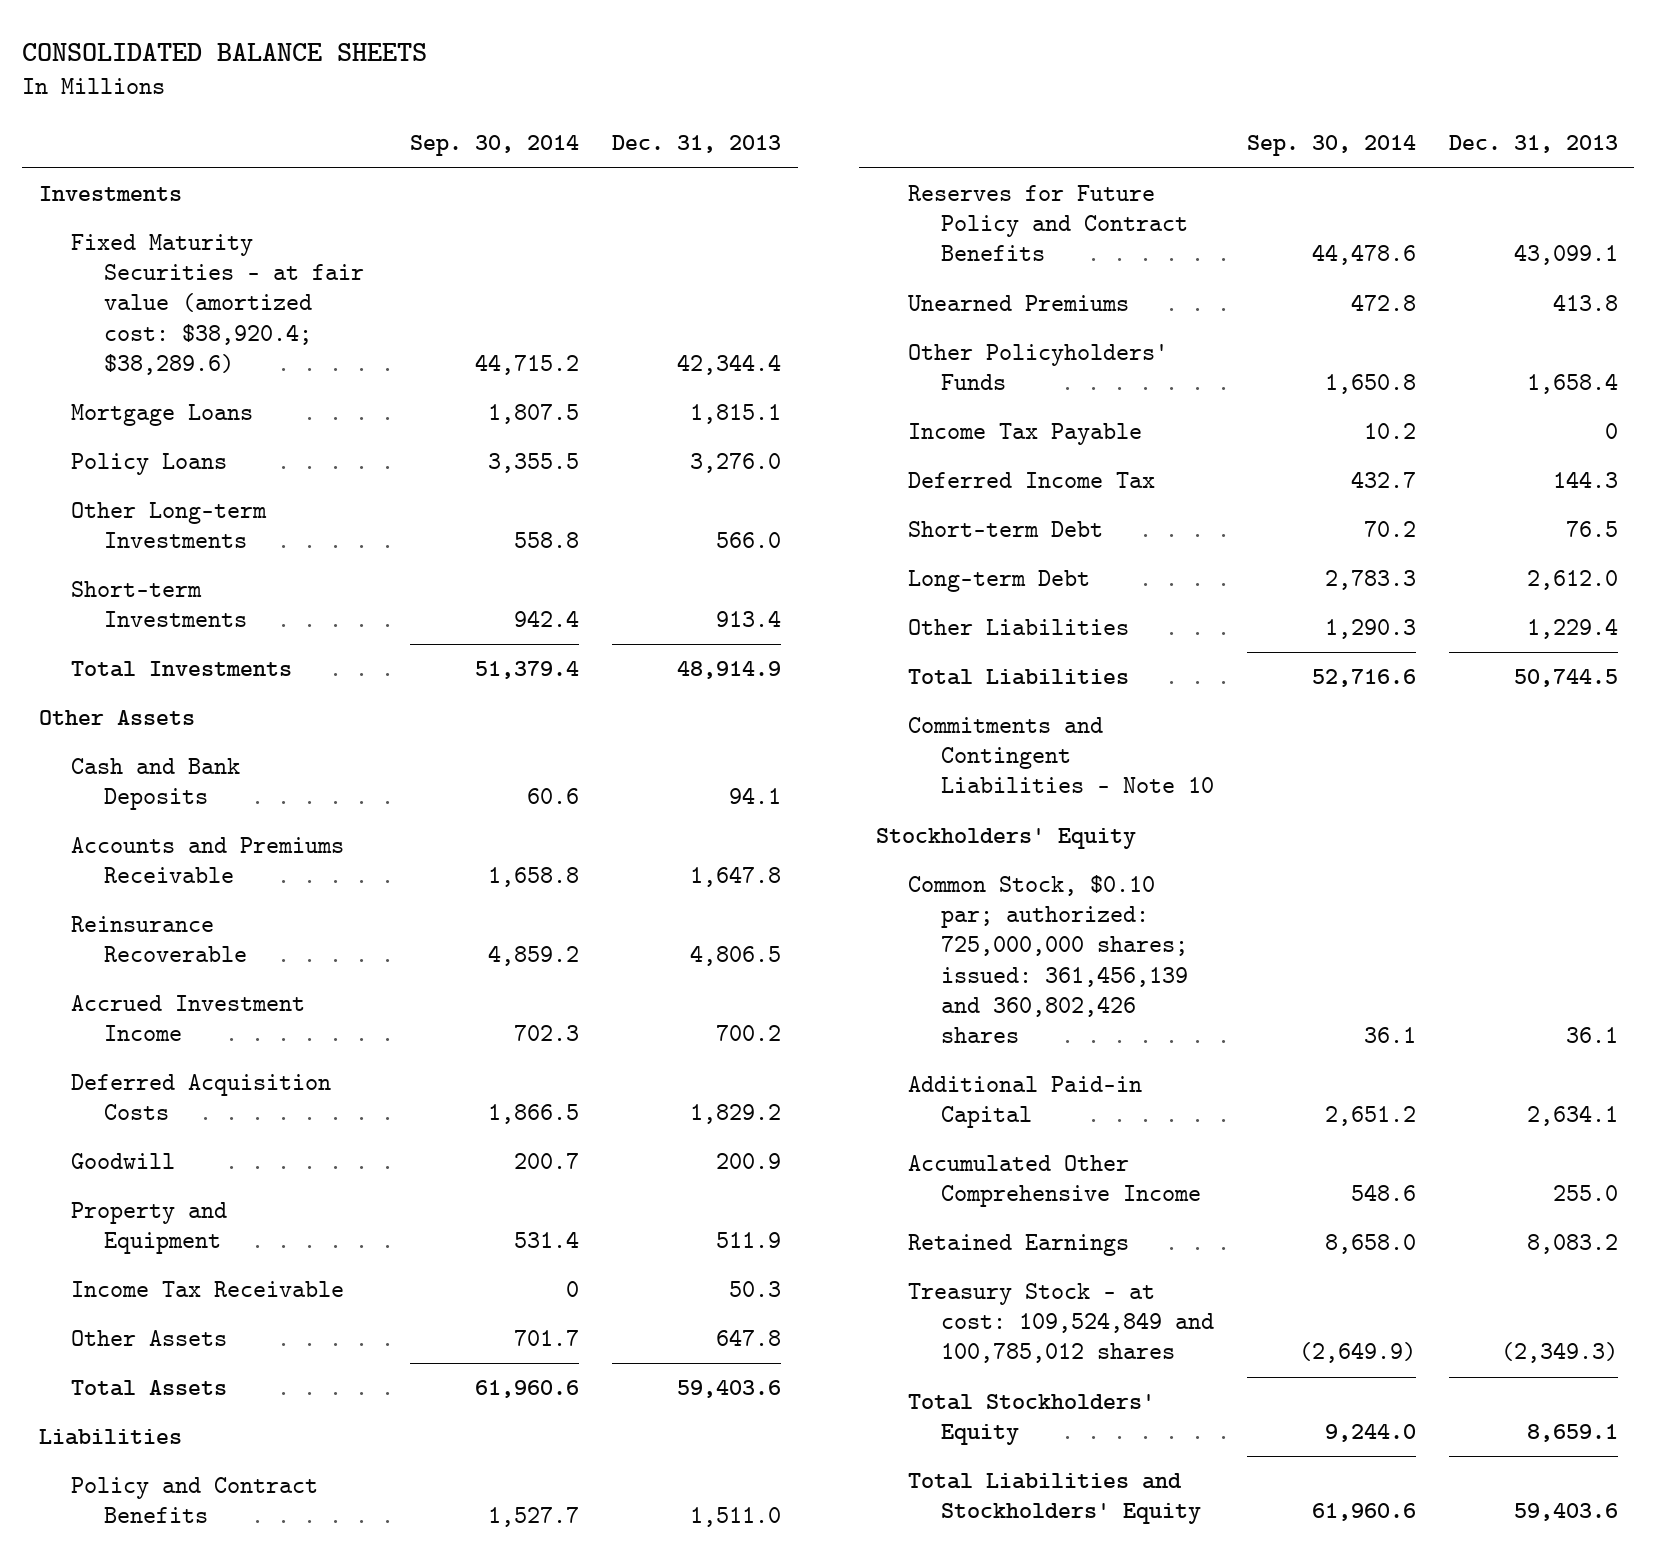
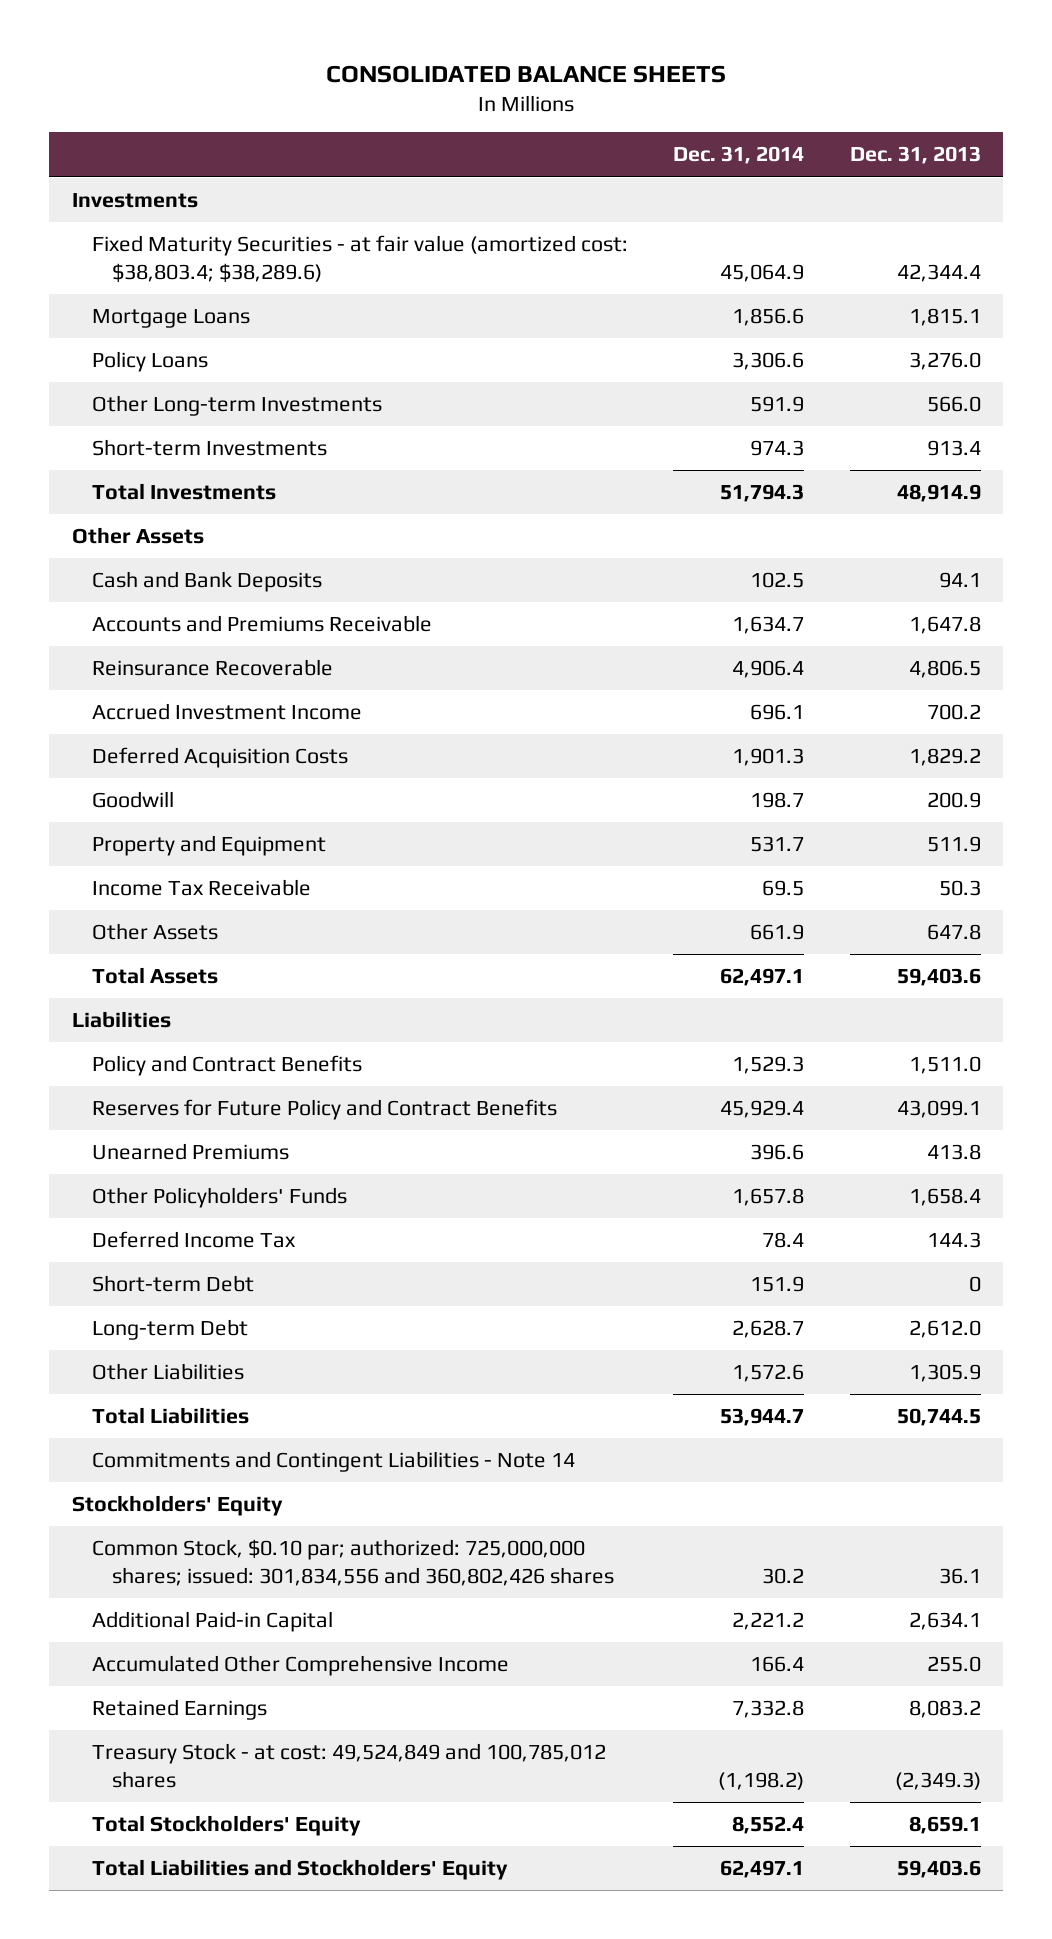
- | Sep. 30, 2014 | Dec. 31, 2013
+ | Dec. 31, 2014 | Dec. 31, 2013
- Fixed Maturity Securities - at fair value (amortized cost: $38,920.4; $38,289.6) | 44,715.2 | 42,344.4
+ Fixed Maturity Securities - at fair value (amortized cost: $38,803.4; $38,289.6) | 45,064.9 | 42,344.4
- Income Tax Payable | 10.2 | 0
- Short-term Debt | 70.2 | 76.5
+ Short-term Debt | 151.9 | 0
- Other Liabilities | 1,290.3 | 1,229.4
+ Other Liabilities | 1,572.6 | 1,305.9
- Commitments and Contingent Liabilities - Note 10
+ Commitments and Contingent Liabilities - Note 14
- Common Stock, $0.10 par; authorized: 725,000,000 shares; issued: 361,456,139 and 360,802,426 shares | 36.1 | 36.1
+ Common Stock, $0.10 par; authorized: 725,000,000 shares; issued: 301,834,556 and 360,802,426 shares | 30.2 | 36.1
- Treasury Stock - at cost: 109,524,849 and 100,785,012 shares | (2,649.9) | (2,349.3)
+ Treasury Stock - at cost: 49,524,849 and 100,785,012 shares | (1,198.2) | (2,349.3)

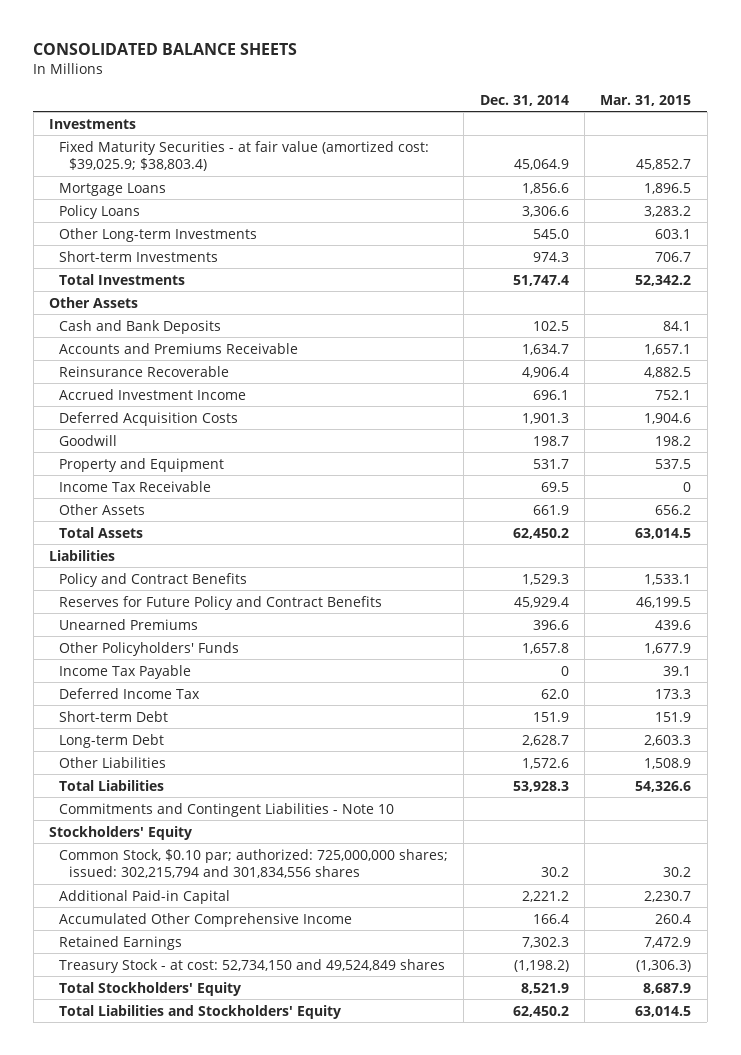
- | Dec. 31, 2014 | Dec. 31, 2013
+ | Dec. 31, 2014 | Mar. 31, 2015
- Fixed Maturity Securities - at fair value (amortized cost: $38,803.4; $38,289.6) | 45,064.9 | 42,344.4
+ Fixed Maturity Securities - at fair value (amortized cost: $39,025.9; $38,803.4) | 45,064.9 | 45,852.7
- Other Long-term Investments | 591.9 | 566.0
+ Other Long-term Investments | 545.0 | 603.1
- Total Investments | 51,794.3 | 48,914.9
+ Total Investments | 51,747.4 | 52,342.2
- Total Assets | 62,497.1 | 59,403.6
+ Total Assets | 62,450.2 | 63,014.5
- Deferred Income Tax | 78.4 | 144.3
+ Income Tax Payable | 0 | 39.1
+ Deferred Income Tax | 62.0 | 173.3
- Total Liabilities | 53,944.7 | 50,744.5
- Commitments and Contingent Liabilities - Note 14
+ Total Liabilities | 53,928.3 | 54,326.6
+ Commitments and Contingent Liabilities - Note 10
- Common Stock, $0.10 par; authorized: 725,000,000 shares; issued: 301,834,556 and 360,802,426 shares | 30.2 | 36.1
+ Common Stock, $0.10 par; authorized: 725,000,000 shares; issued: 302,215,794 and 301,834,556 shares | 30.2 | 30.2
- Retained Earnings | 7,332.8 | 8,083.2
- Treasury Stock - at cost: 49,524,849 and 100,785,012 shares | (1,198.2) | (2,349.3)
- Total Stockholders' Equity | 8,552.4 | 8,659.1
- Total Liabilities and Stockholders' Equity | 62,497.1 | 59,403.6
+ Retained Earnings | 7,302.3 | 7,472.9
+ Treasury Stock - at cost: 52,734,150 and 49,524,849 shares | (1,198.2) | (1,306.3)
+ Total Stockholders' Equity | 8,521.9 | 8,687.9
+ Total Liabilities and Stockholders' Equity | 62,450.2 | 63,014.5

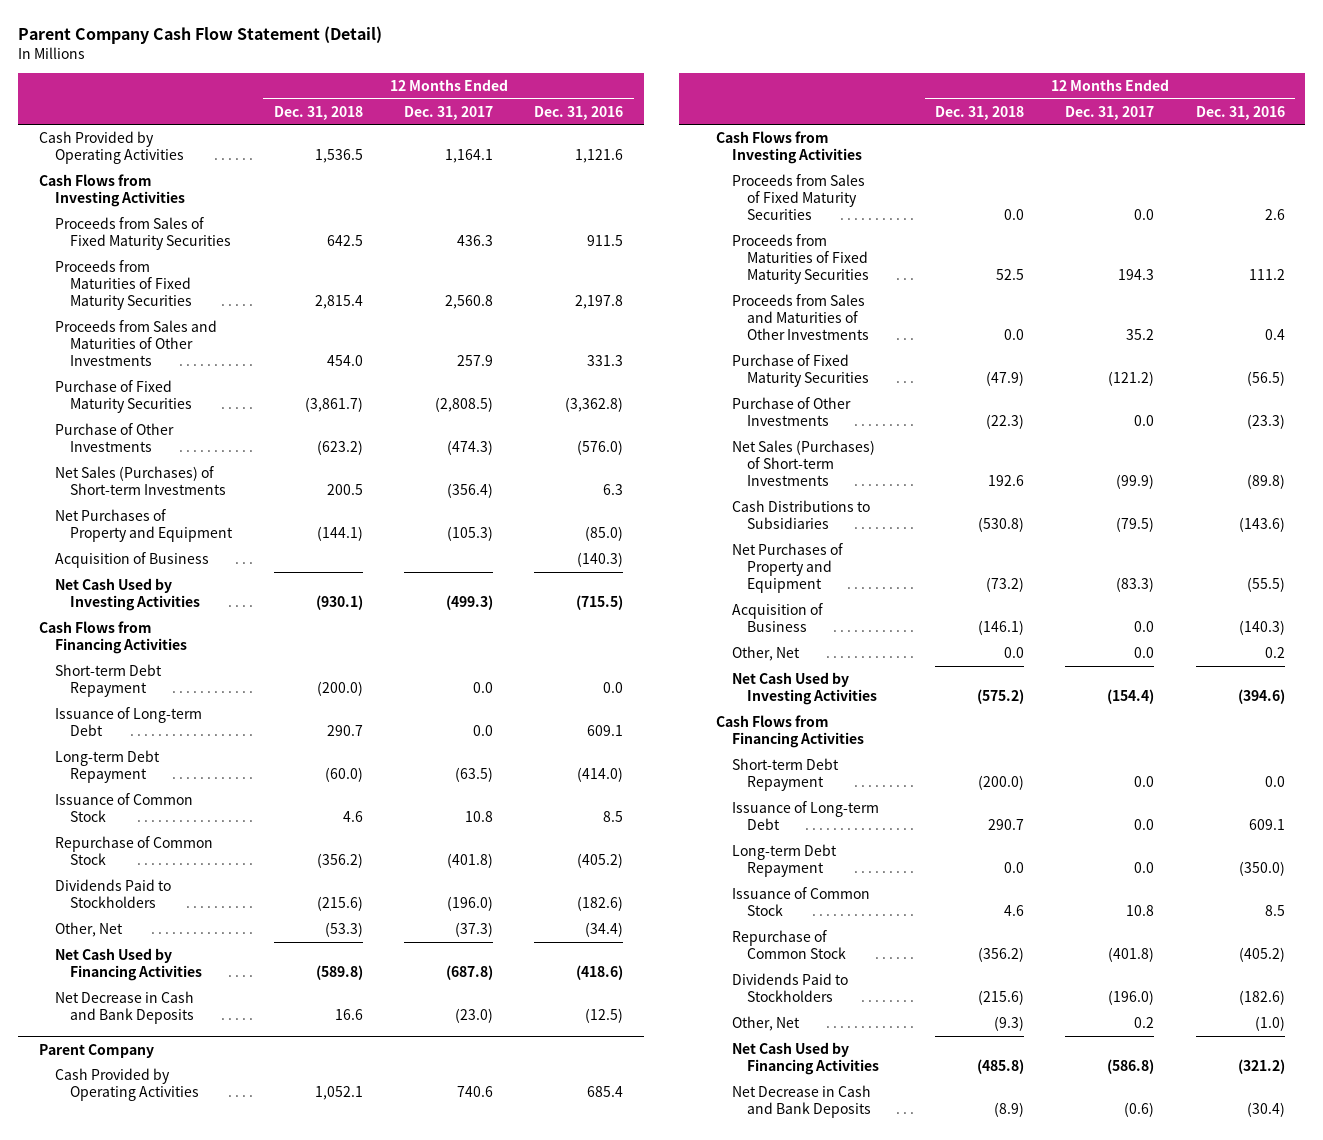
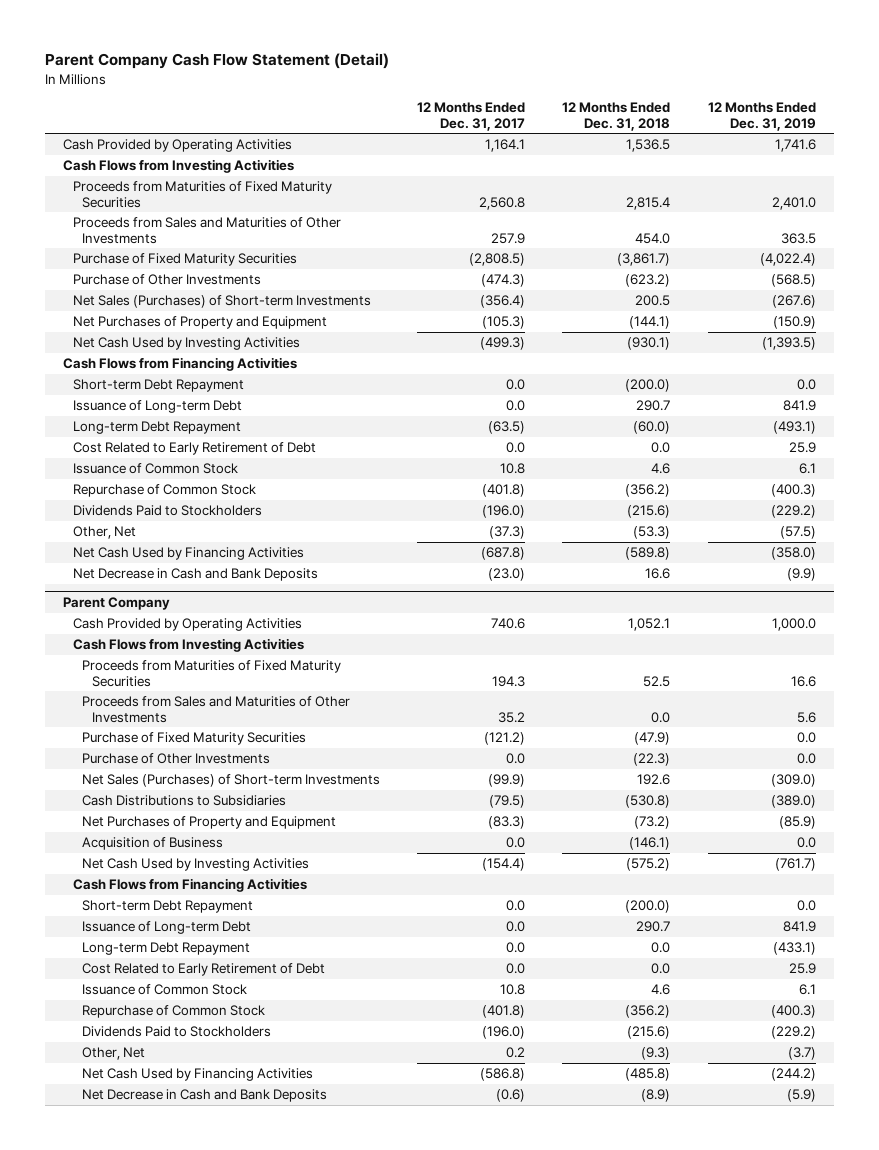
- | 12 Months Ended Dec. 31, 2018 | 12 Months Ended Dec. 31, 2017 | 12 Months Ended Dec. 31, 2016
+ | 12 Months Ended Dec. 31, 2017 | 12 Months Ended Dec. 31, 2018 | 12 Months Ended Dec. 31, 2019
- Proceeds from Sales of Fixed Maturity Securities | 642.5 | 436.3 | 911.5
- Acquisition of Business | | | (140.3)
+ Cost Related to Early Retirement of Debt | 0.0 | 0.0 | 25.9
@ Parent Company
- Proceeds from Sales of Fixed Maturity Securities | 0.0 | 0.0 | 2.6
- Other, Net | 0.0 | 0.0 | 0.2
+ Cost Related to Early Retirement of Debt | 0.0 | 0.0 | 25.9

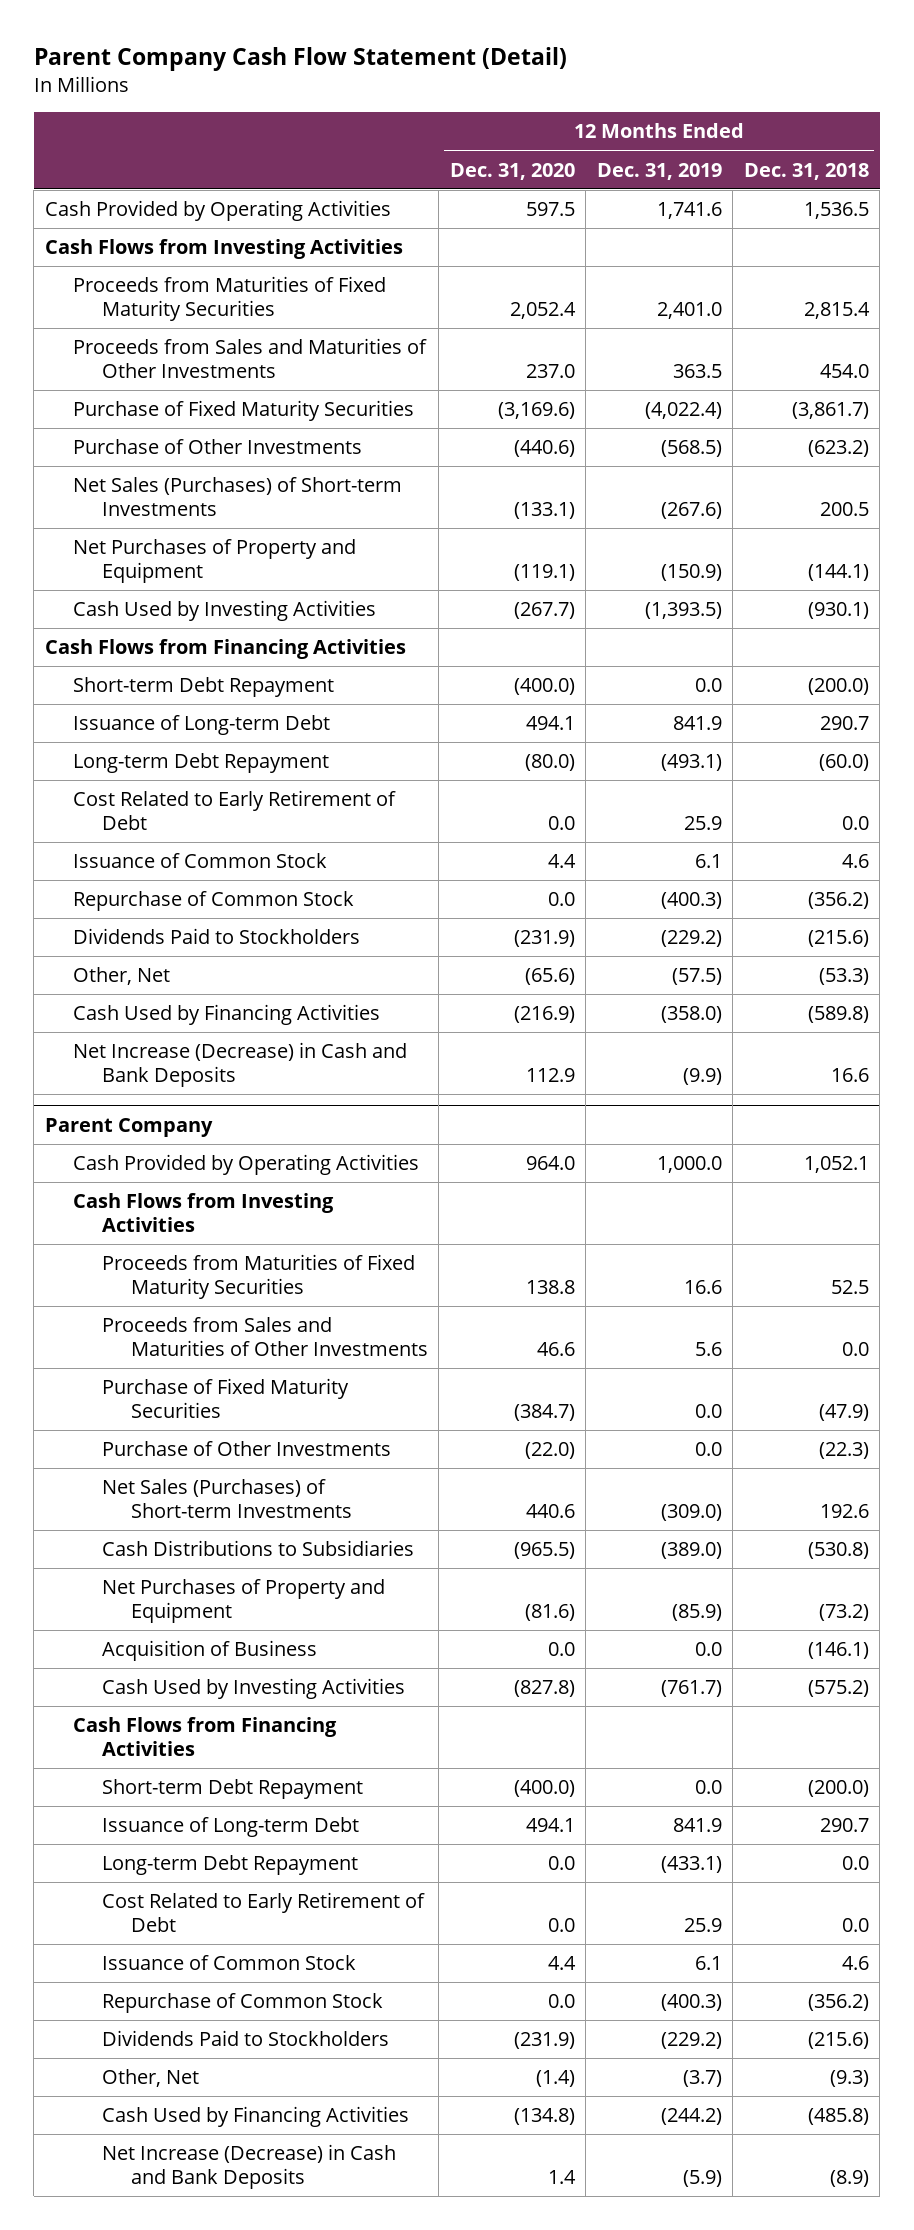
- | 12 Months Ended Dec. 31, 2017 | 12 Months Ended Dec. 31, 2018 | 12 Months Ended Dec. 31, 2019
+ | 12 Months Ended Dec. 31, 2020 | 12 Months Ended Dec. 31, 2019 | 12 Months Ended Dec. 31, 2018
- Net Cash Used by Investing Activities | (499.3) | (930.1) | (1,393.5)
+ Cash Used by Investing Activities | (267.7) | (1,393.5) | (930.1)
- Net Cash Used by Financing Activities | (687.8) | (589.8) | (358.0)
- Net Decrease in Cash and Bank Deposits | (23.0) | 16.6 | (9.9)
+ Cash Used by Financing Activities | (216.9) | (358.0) | (589.8)
+ Net Increase (Decrease) in Cash and Bank Deposits | 112.9 | (9.9) | 16.6
@ Parent Company
- Net Cash Used by Investing Activities | (154.4) | (575.2) | (761.7)
+ Cash Used by Investing Activities | (827.8) | (761.7) | (575.2)
- Net Cash Used by Financing Activities | (586.8) | (485.8) | (244.2)
- Net Decrease in Cash and Bank Deposits | (0.6) | (8.9) | (5.9)
+ Cash Used by Financing Activities | (134.8) | (244.2) | (485.8)
+ Net Increase (Decrease) in Cash and Bank Deposits | 1.4 | (5.9) | (8.9)

